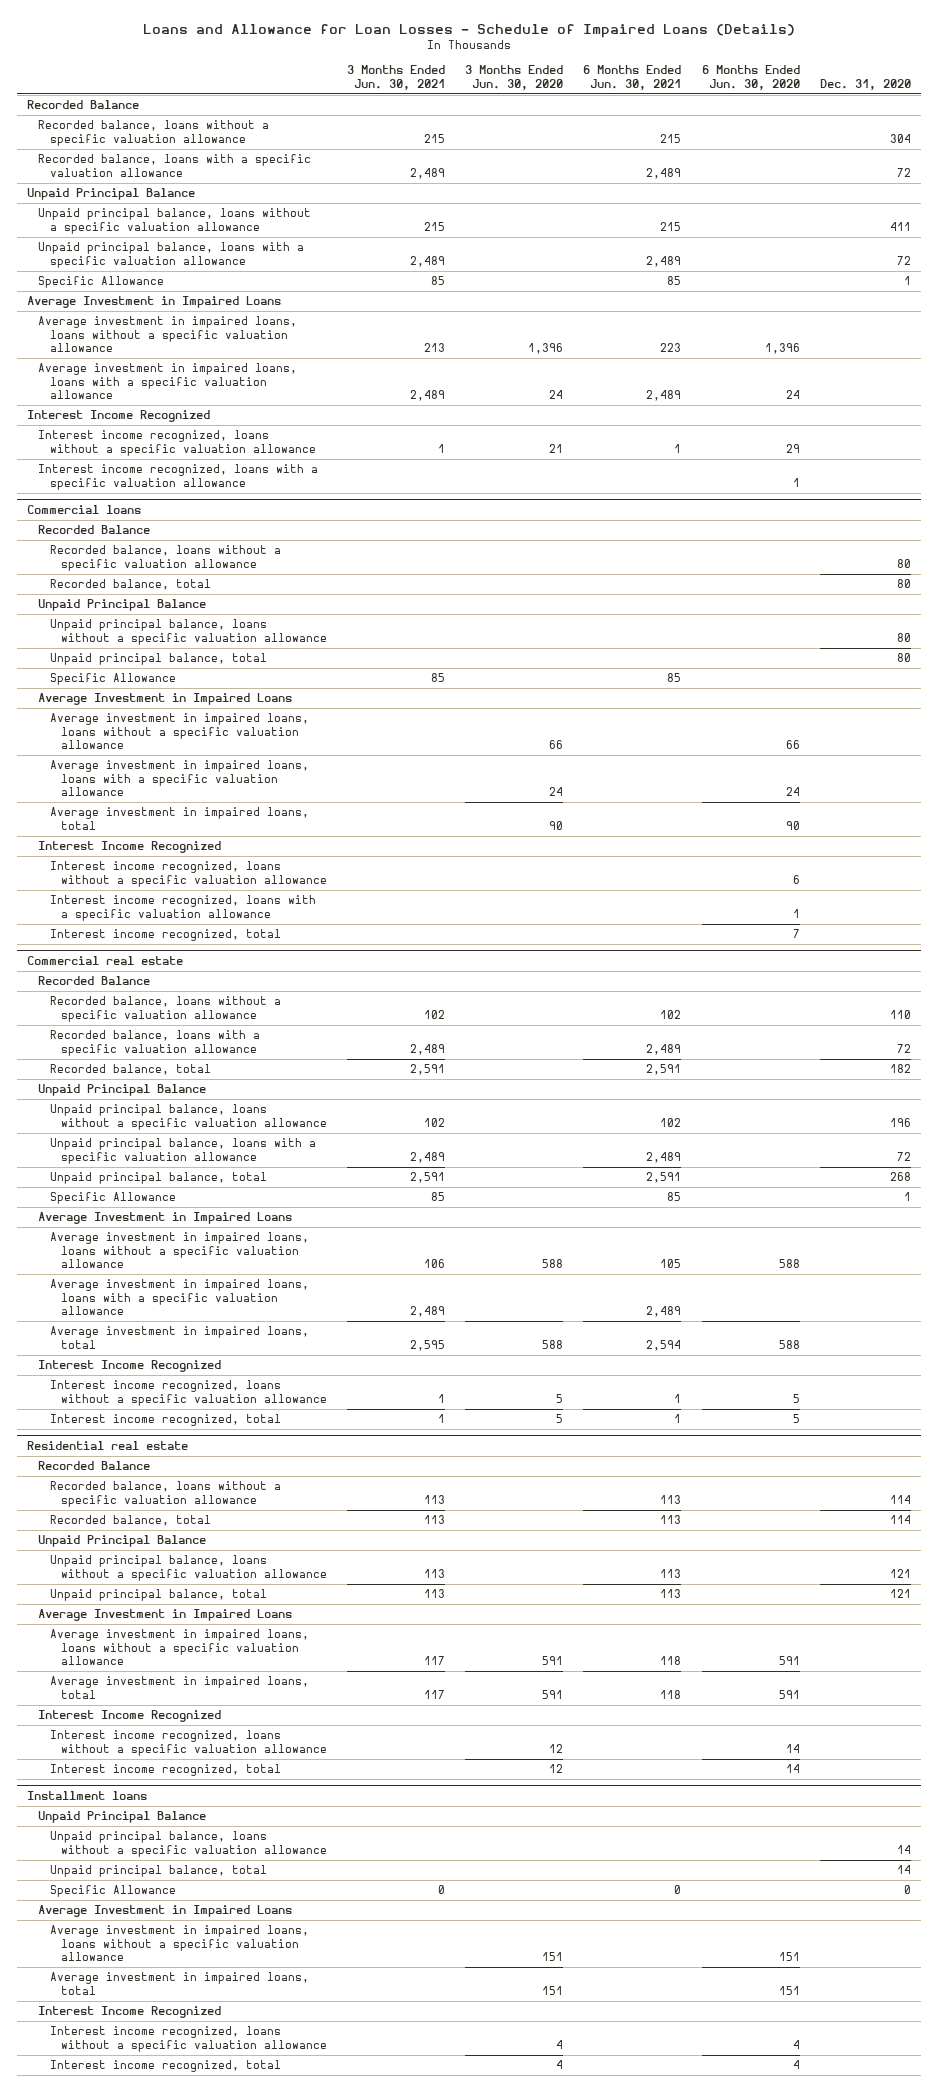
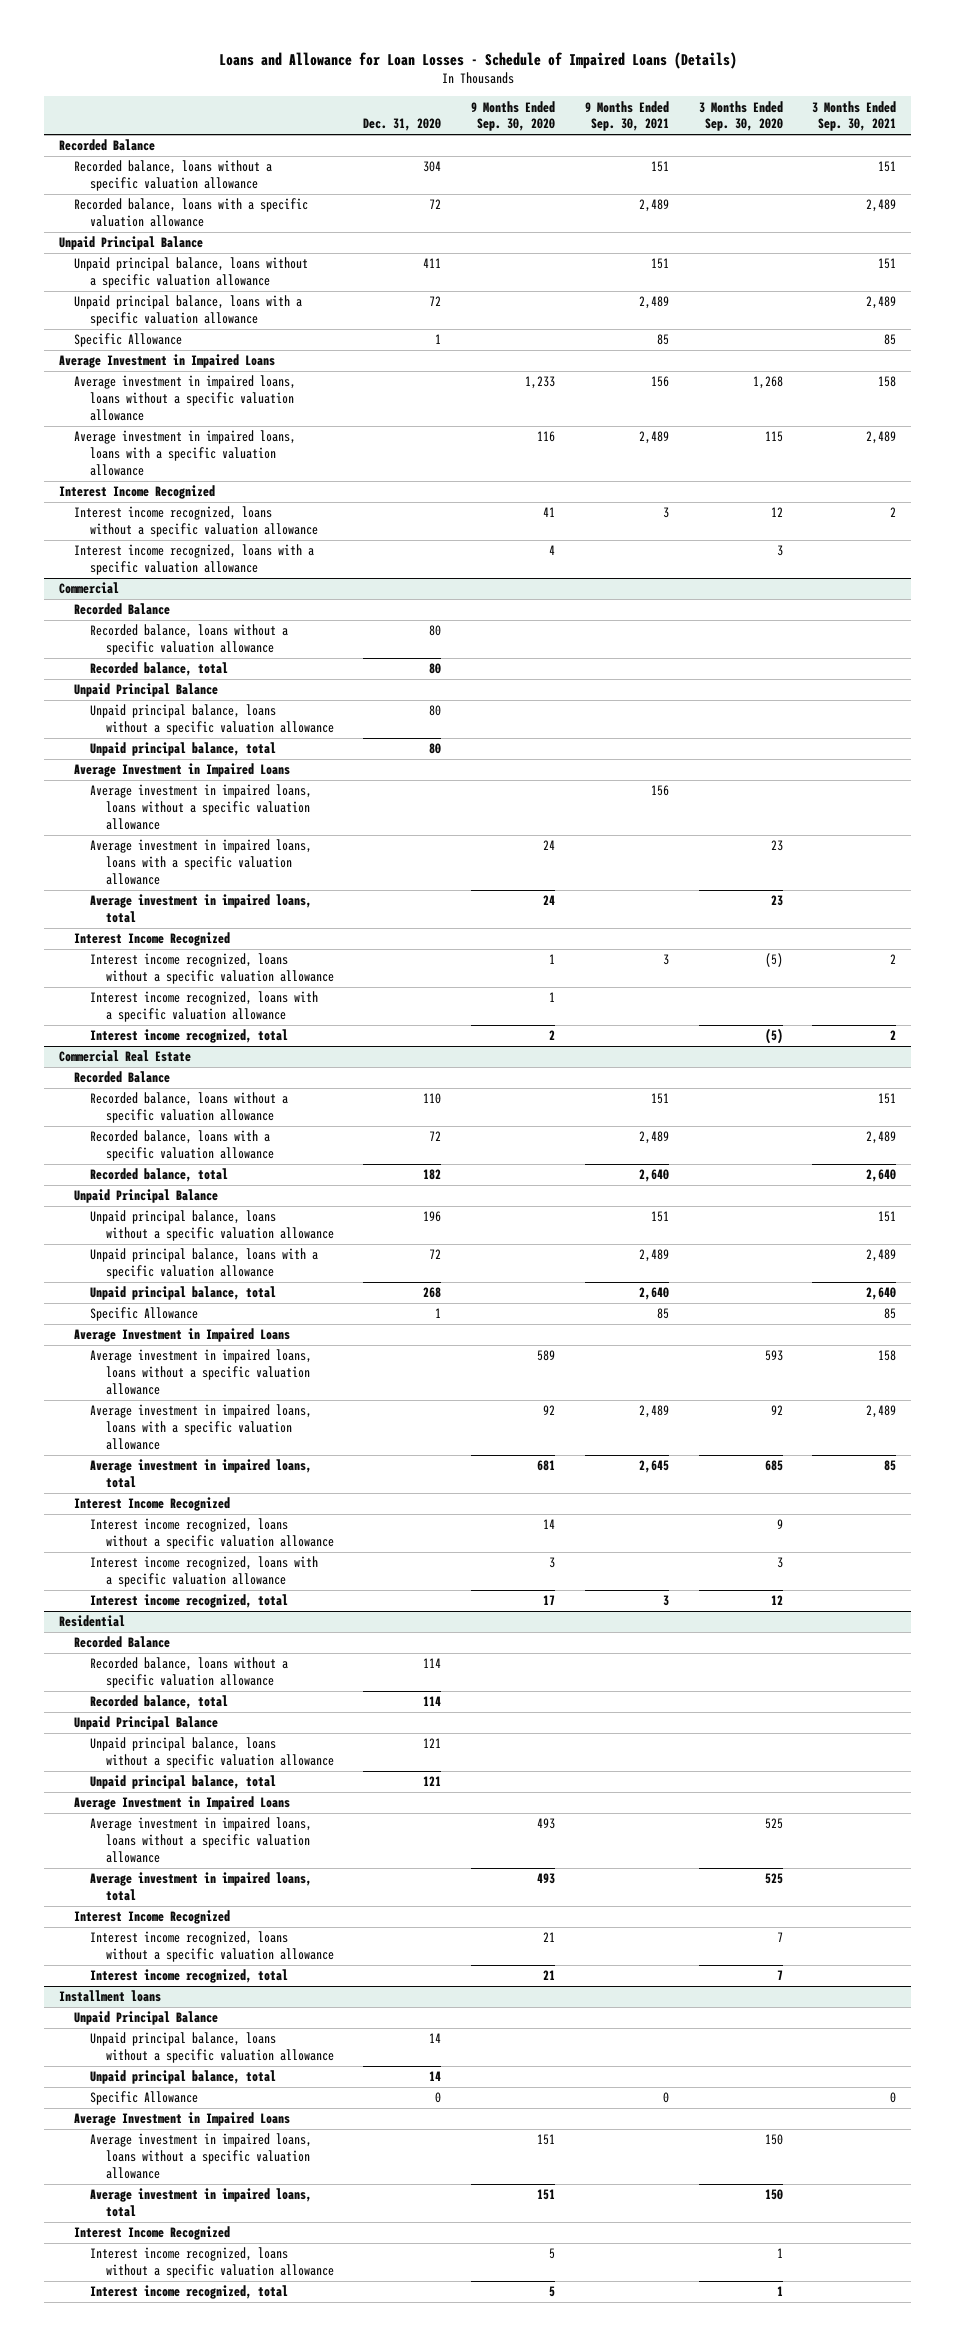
- | 3 Months Ended Jun. 30, 2021 | 3 Months Ended Jun. 30, 2020 | 6 Months Ended Jun. 30, 2021 | 6 Months Ended Jun. 30, 2020 | Dec. 31, 2020
+ | Dec. 31, 2020 | 9 Months Ended Sep. 30, 2020 | 9 Months Ended Sep. 30, 2021 | 3 Months Ended Sep. 30, 2020 | 3 Months Ended Sep. 30, 2021
- Commercial loans
+ Commercial
- Specific Allowance | 85 | | 85 | |
- Commercial real estate
+ Commercial Real Estate
+ Interest income recognized, loans with a specific valuation allowance | | 3 | | 3 |
- Residential real estate
+ Residential

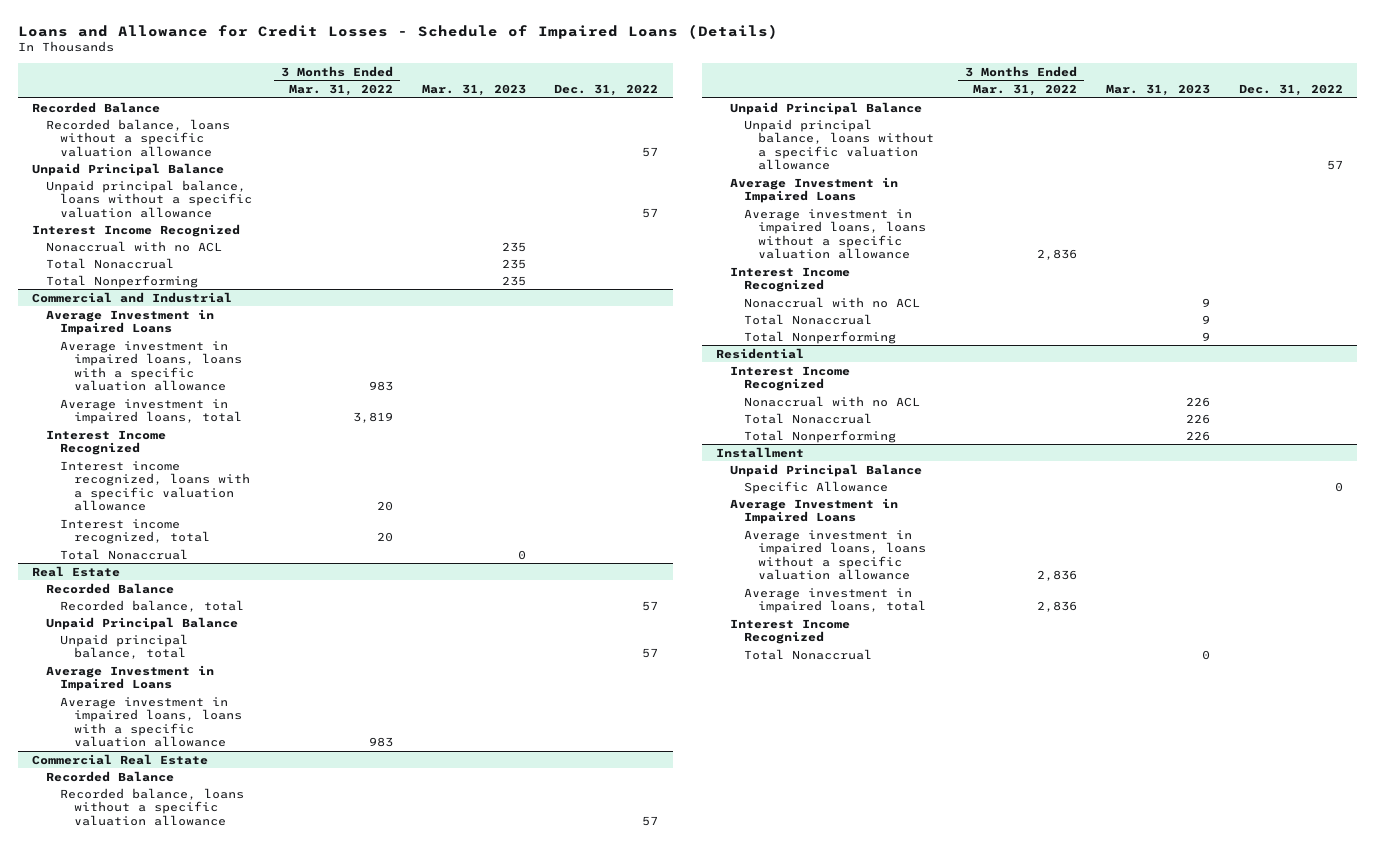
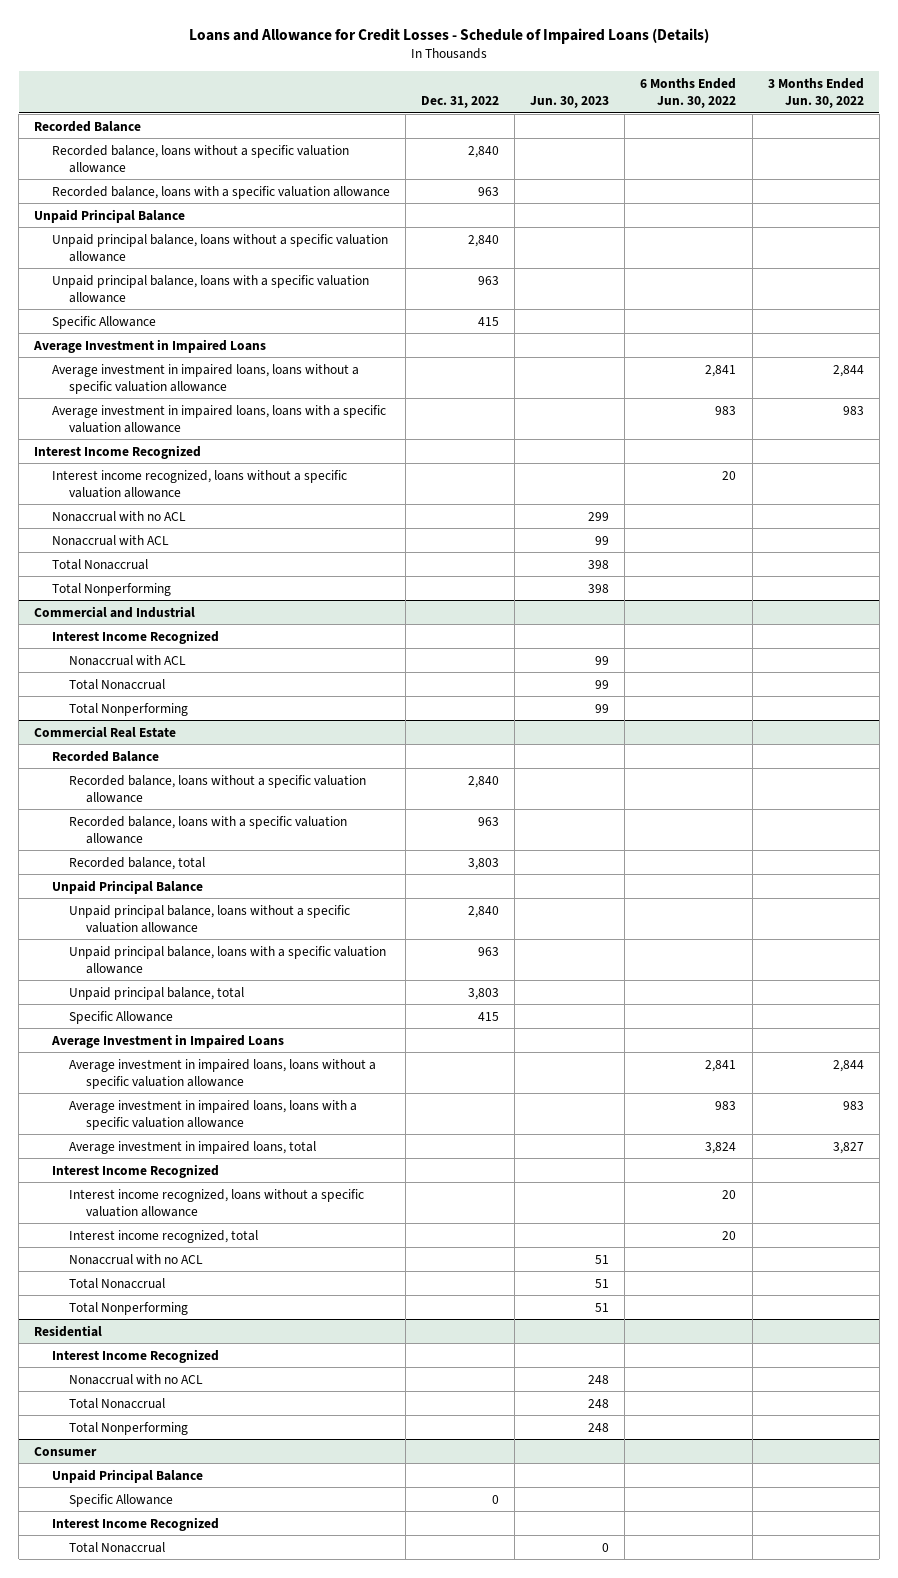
- | 3 Months Ended Mar. 31, 2022 | Mar. 31, 2023 | Dec. 31, 2022
+ | Dec. 31, 2022 | Jun. 30, 2023 | 6 Months Ended Jun. 30, 2022 | 3 Months Ended Jun. 30, 2022
- Recorded balance, loans without a specific valuation allowance | | | 57
+ Recorded balance, loans without a specific valuation allowance | 2,840 | | |
+ Recorded balance, loans with a specific valuation allowance | 963 | | |
- Unpaid principal balance, loans without a specific valuation allowance | | | 57
+ Unpaid principal balance, loans without a specific valuation allowance | 2,840 | | |
+ Unpaid principal balance, loans with a specific valuation allowance | 963 | | |
+ Specific Allowance | 415 | | |
+ Average Investment in Impaired Loans
+ Average investment in impaired loans, loans without a specific valuation allowance | | | 2,841 | 2,844
+ Average investment in impaired loans, loans with a specific valuation allowance | | | 983 | 983
+ Interest income recognized, loans without a specific valuation allowance | | | 20 |
+ Nonaccrual with ACL | | 99 | |
@ Commercial and Industrial
- Average Investment in Impaired Loans
- Average investment in impaired loans, loans with a specific valuation allowance | 983 | |
- Average investment in impaired loans, total | 3,819 | |
- Interest income recognized, loans with a specific valuation allowance | 20 | |
- Interest income recognized, total | 20 | |
+ Nonaccrual with ACL | | 99 | |
- Real Estate
- Recorded Balance
- Recorded balance, total | | | 57
- Unpaid Principal Balance
- Unpaid principal balance, total | | | 57
- Average Investment in Impaired Loans
- Average investment in impaired loans, loans with a specific valuation allowance | 983 | |
@ Commercial and Industrial
+ Total Nonperforming | | 99 | |
@ Commercial Real Estate
- Recorded balance, loans without a specific valuation allowance | | | 57
+ Recorded balance, loans without a specific valuation allowance | 2,840 | | |
+ Recorded balance, loans with a specific valuation allowance | 963 | | |
+ Recorded balance, total | 3,803 | | |
- Unpaid principal balance, loans without a specific valuation allowance | | | 57
+ Unpaid principal balance, loans without a specific valuation allowance | 2,840 | | |
+ Unpaid principal balance, loans with a specific valuation allowance | 963 | | |
+ Unpaid principal balance, total | 3,803 | | |
+ Specific Allowance | 415 | | |
+ Average investment in impaired loans, loans with a specific valuation allowance | | | 983 | 983
+ Average investment in impaired loans, total | | | 3,824 | 3,827
+ Interest income recognized, loans without a specific valuation allowance | | | 20 |
+ Interest income recognized, total | | | 20 |
- Installment
- Unpaid Principal Balance
- Specific Allowance | | | 0
- Average Investment in Impaired Loans
- Average investment in impaired loans, loans without a specific valuation allowance | 2,836 | |
- Average investment in impaired loans, total | 2,836 | |
- Interest Income Recognized
- Total Nonaccrual | | 0 |
+ Consumer
+ Unpaid Principal Balance
+ Specific Allowance | 0 | | |
+ Interest Income Recognized
+ Total Nonaccrual | | 0 | |

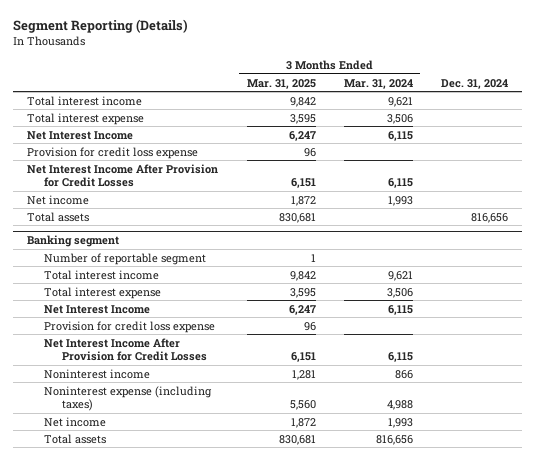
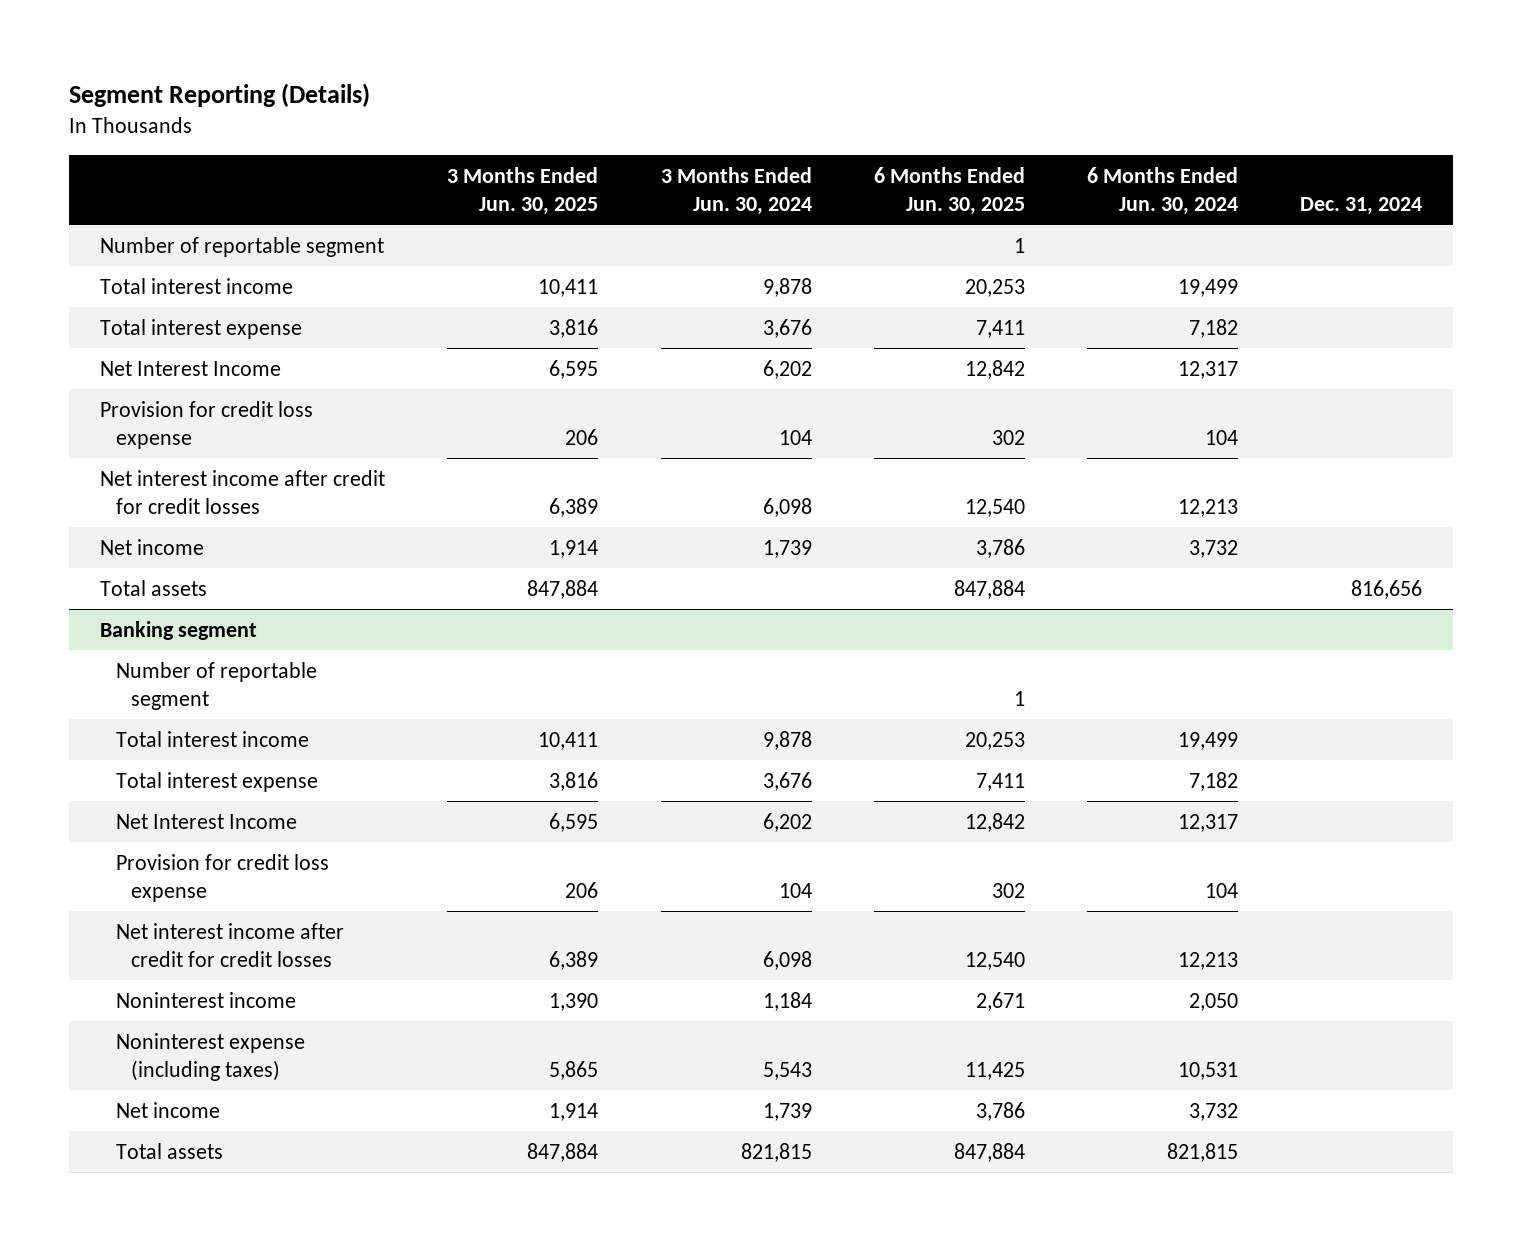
- | 3 Months Ended Mar. 31, 2025 | 3 Months Ended Mar. 31, 2024 | Dec. 31, 2024
+ | 3 Months Ended Jun. 30, 2025 | 3 Months Ended Jun. 30, 2024 | 6 Months Ended Jun. 30, 2025 | 6 Months Ended Jun. 30, 2024 | Dec. 31, 2024
+ Number of reportable segment | | | 1 | |
- Net Interest Income After Provision for Credit Losses | 6,151 | 6,115 |
+ Net interest income after credit for credit losses | 6,389 | 6,098 | 12,540 | 12,213 |
@ Banking segment
- Net Interest Income After Provision for Credit Losses | 6,151 | 6,115 |
+ Net interest income after credit for credit losses | 6,389 | 6,098 | 12,540 | 12,213 |

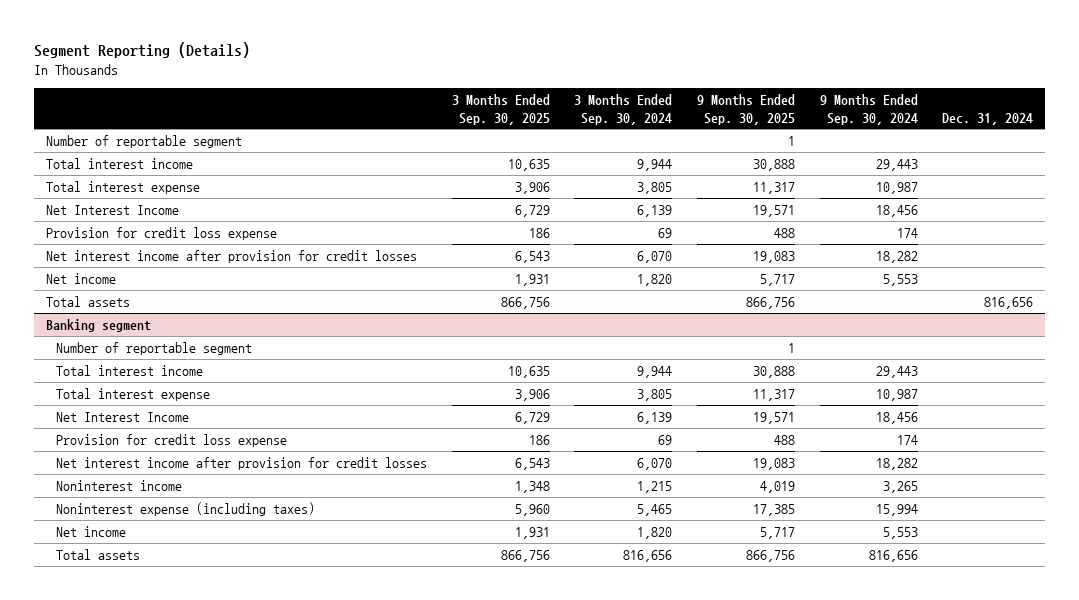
- | 3 Months Ended Jun. 30, 2025 | 3 Months Ended Jun. 30, 2024 | 6 Months Ended Jun. 30, 2025 | 6 Months Ended Jun. 30, 2024 | Dec. 31, 2024
+ | 3 Months Ended Sep. 30, 2025 | 3 Months Ended Sep. 30, 2024 | 9 Months Ended Sep. 30, 2025 | 9 Months Ended Sep. 30, 2024 | Dec. 31, 2024
- Net interest income after credit for credit losses | 6,389 | 6,098 | 12,540 | 12,213 |
+ Net interest income after provision for credit losses | 6,543 | 6,070 | 19,083 | 18,282 |
@ Banking segment
- Net interest income after credit for credit losses | 6,389 | 6,098 | 12,540 | 12,213 |
+ Net interest income after provision for credit losses | 6,543 | 6,070 | 19,083 | 18,282 |

